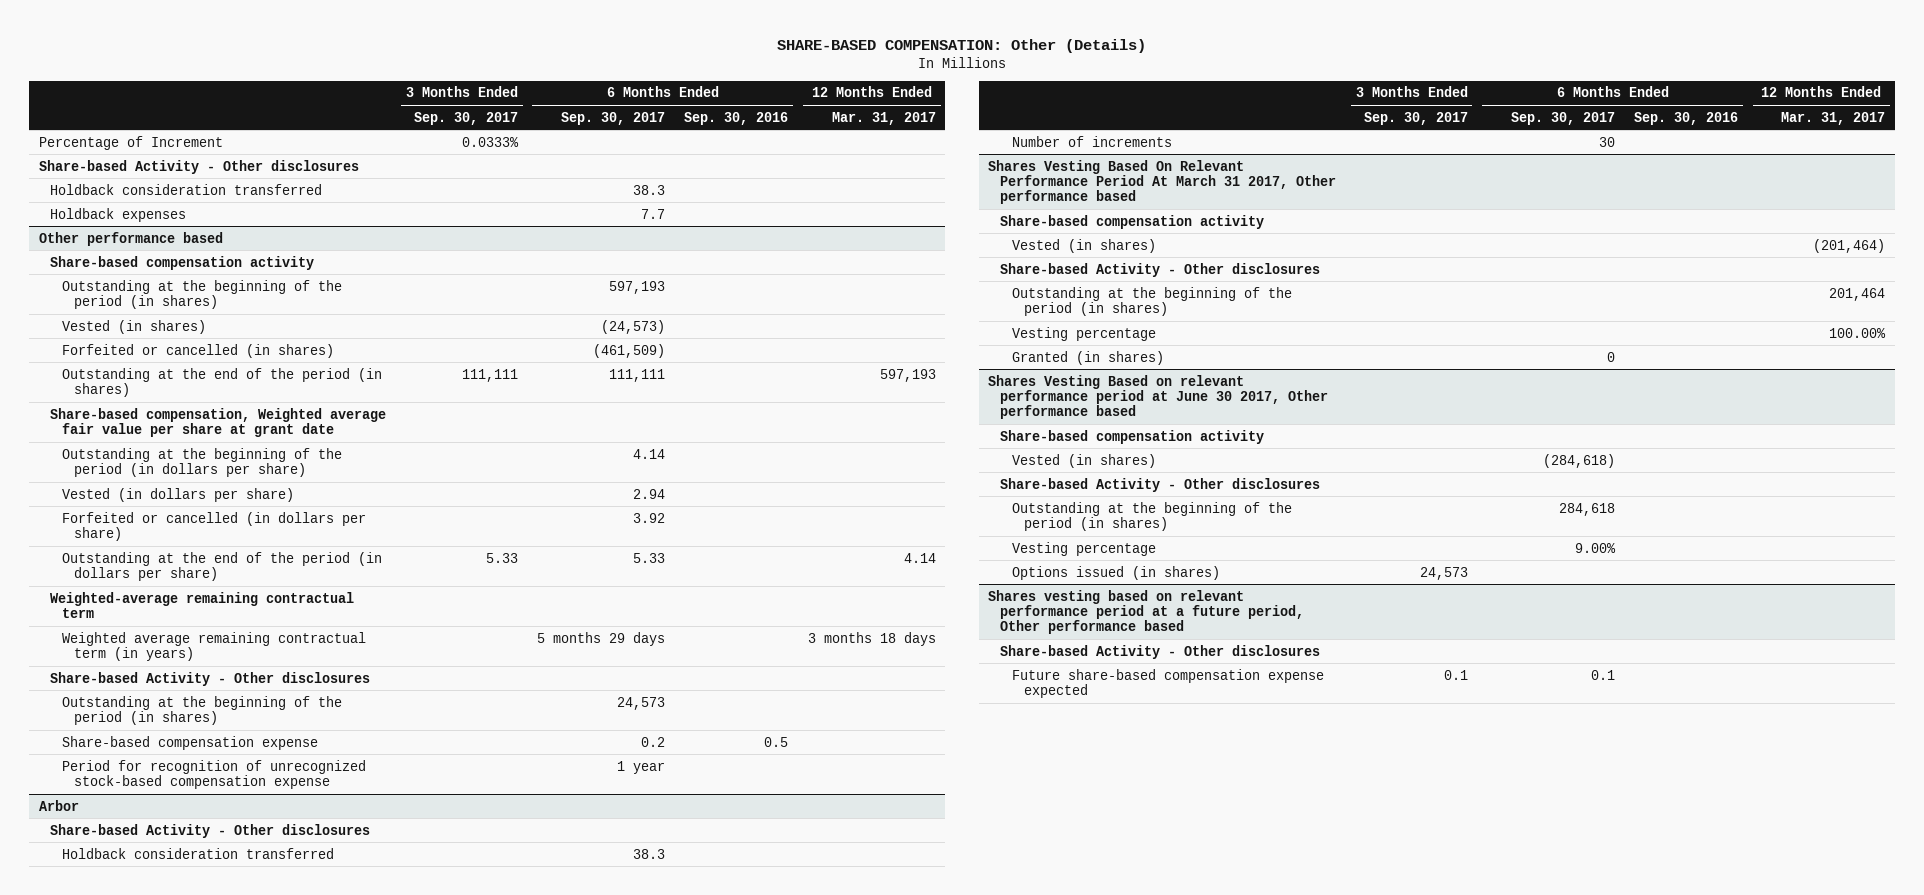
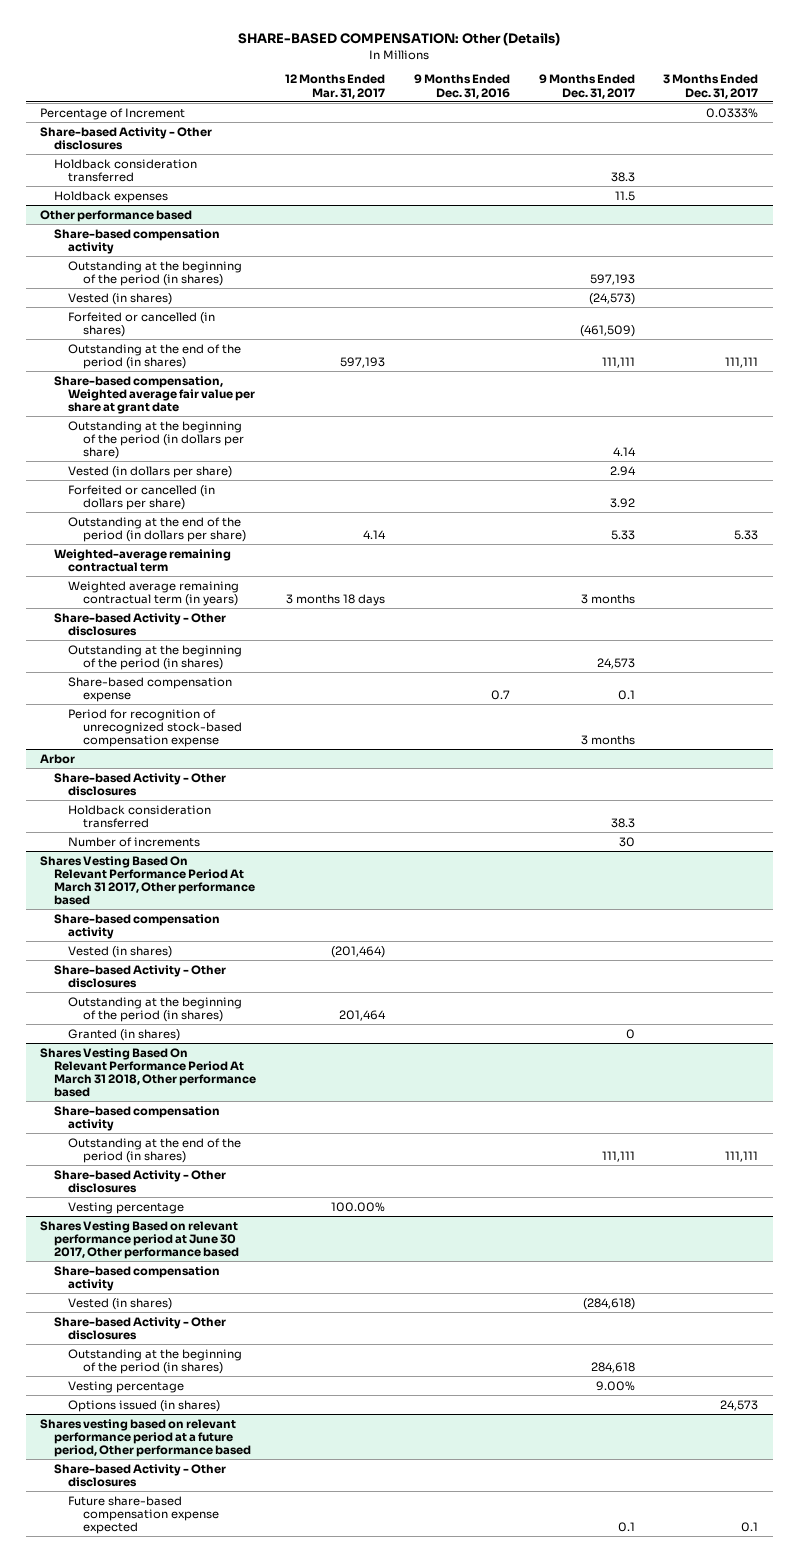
- | 3 Months Ended Sep. 30, 2017 | 6 Months Ended Sep. 30, 2017 | 6 Months Ended Sep. 30, 2016 | 12 Months Ended Mar. 31, 2017
+ | 12 Months Ended Mar. 31, 2017 | 9 Months Ended Dec. 31, 2016 | 9 Months Ended Dec. 31, 2017 | 3 Months Ended Dec. 31, 2017
@ Shares Vesting Based On Relevant Performance Period At March 31 2017, Other performance based
- Vesting percentage | | | | 100.00%
+ Shares Vesting Based On Relevant Performance Period At March 31 2018, Other performance based
+ Share-based compensation activity
+ Outstanding at the end of the period (in shares) | | | 111,111 | 111,111
+ Share-based Activity - Other disclosures
+ Vesting percentage | 100.00% | | |

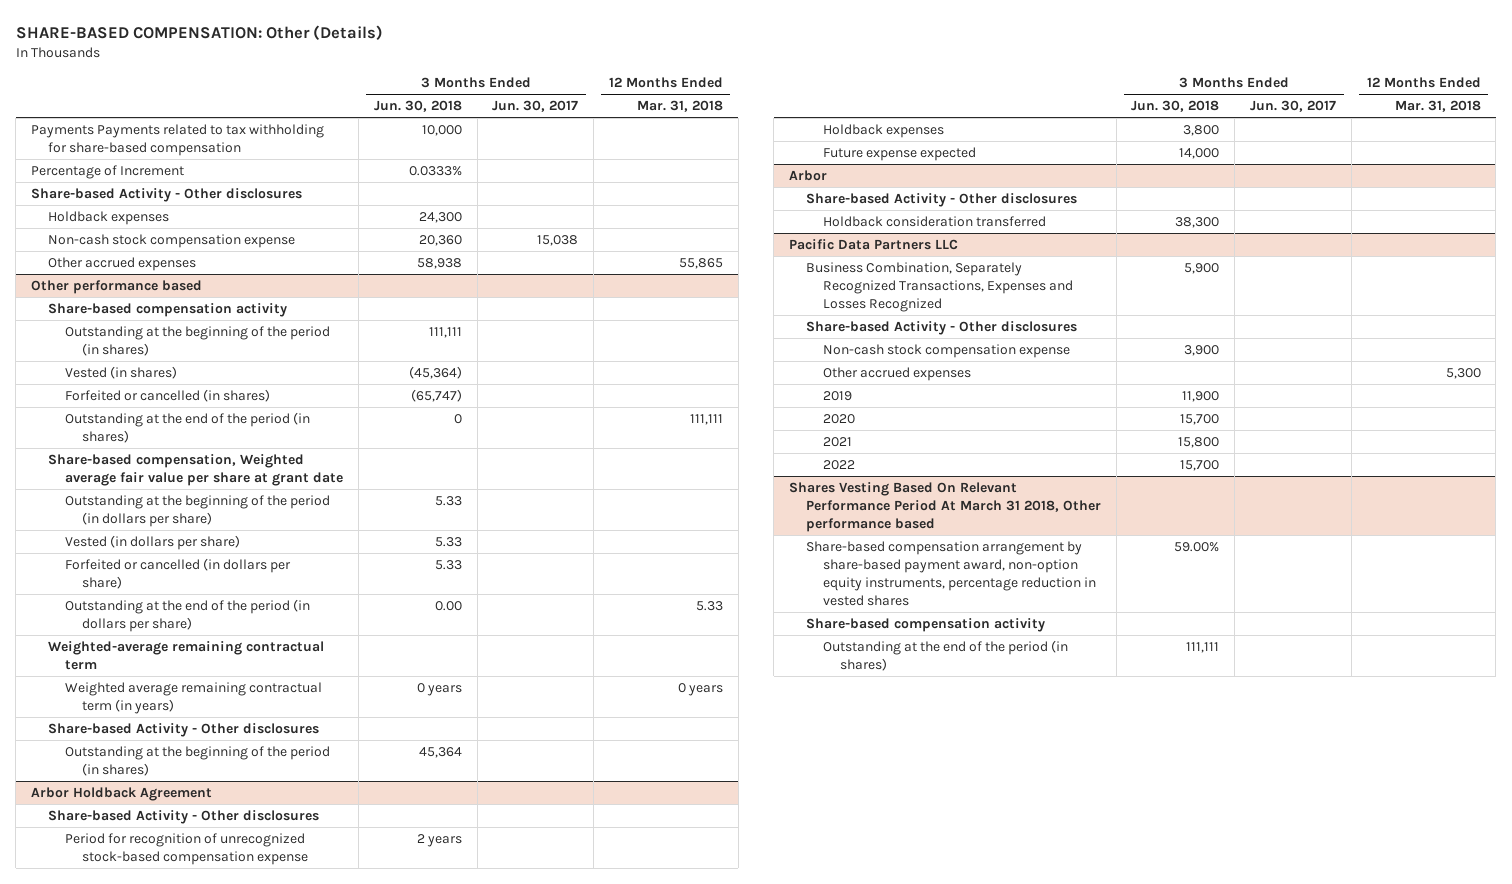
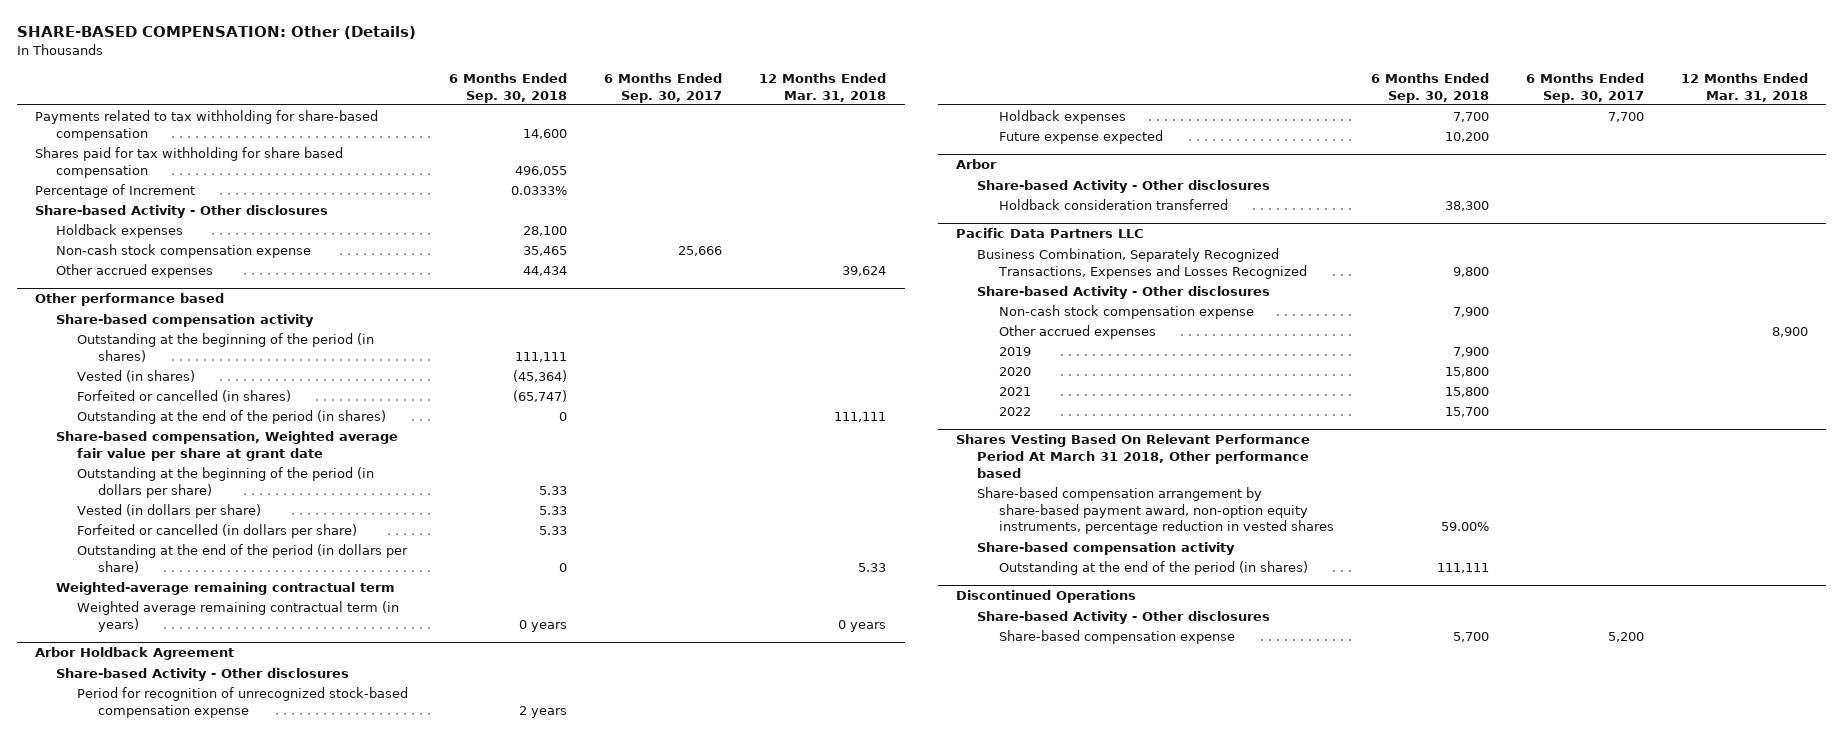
- | 3 Months Ended Jun. 30, 2018 | 3 Months Ended Jun. 30, 2017 | 12 Months Ended Mar. 31, 2018
+ | 6 Months Ended Sep. 30, 2018 | 6 Months Ended Sep. 30, 2017 | 12 Months Ended Mar. 31, 2018
- Payments Payments related to tax withholding for share-based compensation | 10,000 | |
+ Payments related to tax withholding for share-based compensation | 14,600 | |
+ Shares paid for tax withholding for share based compensation | 496,055 | |
- Other accrued expenses | 58,938 | | 55,865
+ Other accrued expenses | 44,434 | | 39,624
@ Other performance based
- Share-based Activity - Other disclosures
- Outstanding at the beginning of the period (in shares) | 45,364 | |
@ Pacific Data Partners LLC
- Other accrued expenses | | | 5,300
+ Other accrued expenses | | | 8,900
+ Discontinued Operations
+ Share-based Activity - Other disclosures
+ Share-based compensation expense | 5,700 | 5,200 |

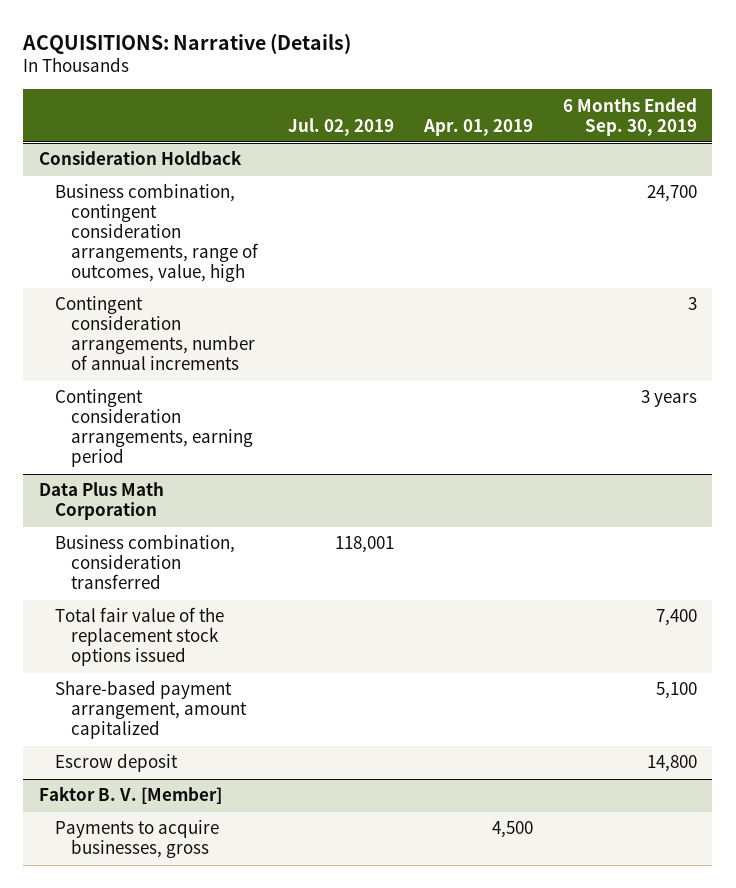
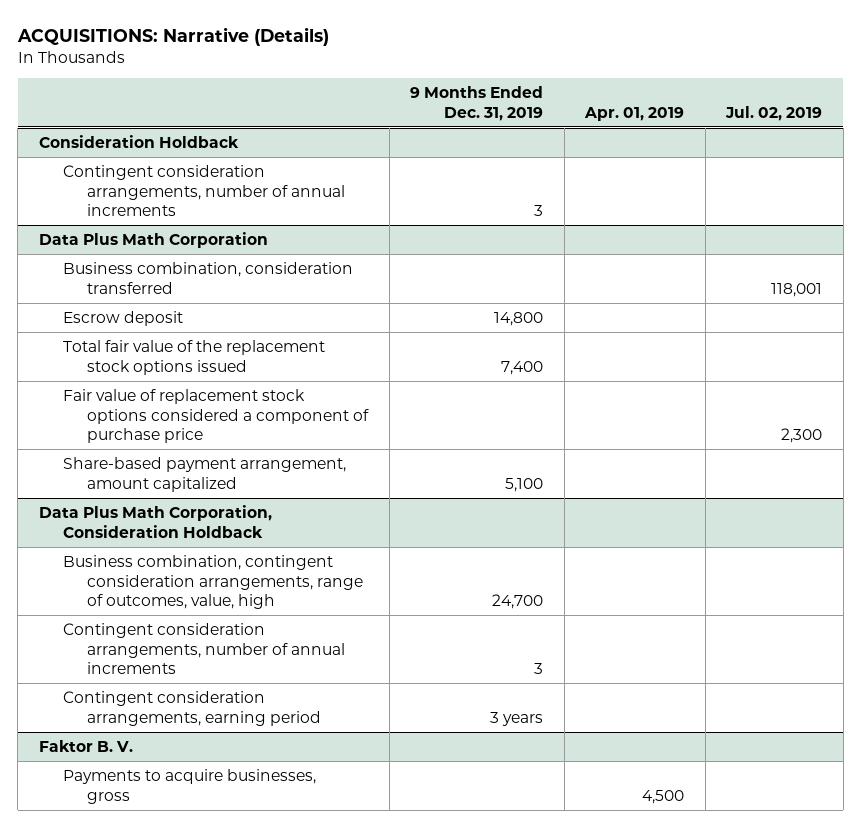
- | Jul. 02, 2019 | Apr. 01, 2019 | 6 Months Ended Sep. 30, 2019
+ | 9 Months Ended Dec. 31, 2019 | Apr. 01, 2019 | Jul. 02, 2019
@ Consideration Holdback
- Business combination, contingent consideration arrangements, range of outcomes, value, high | | | 24,700
- Contingent consideration arrangements, earning period | | | 3 years
@ Data Plus Math Corporation
moved up: Escrow deposit | 14,800 | |
+ Fair value of replacement stock options considered a component of purchase price | | | 2,300
- Faktor B. V. [Member]
+ Data Plus Math Corporation, Consideration Holdback
+ Business combination, contingent consideration arrangements, range of outcomes, value, high | 24,700 | |
+ Contingent consideration arrangements, number of annual increments | 3 | |
+ Contingent consideration arrangements, earning period | 3 years | |
+ Faktor B. V.

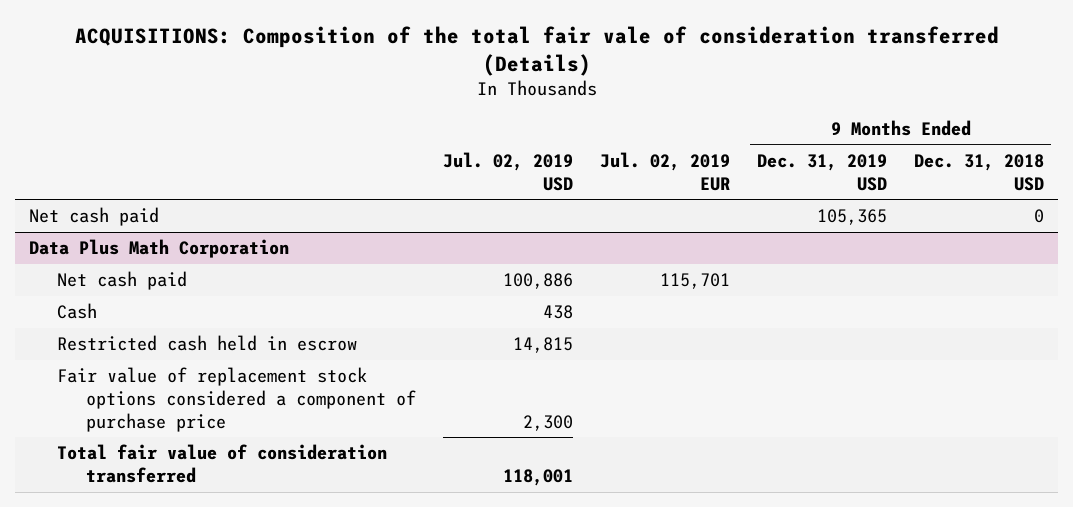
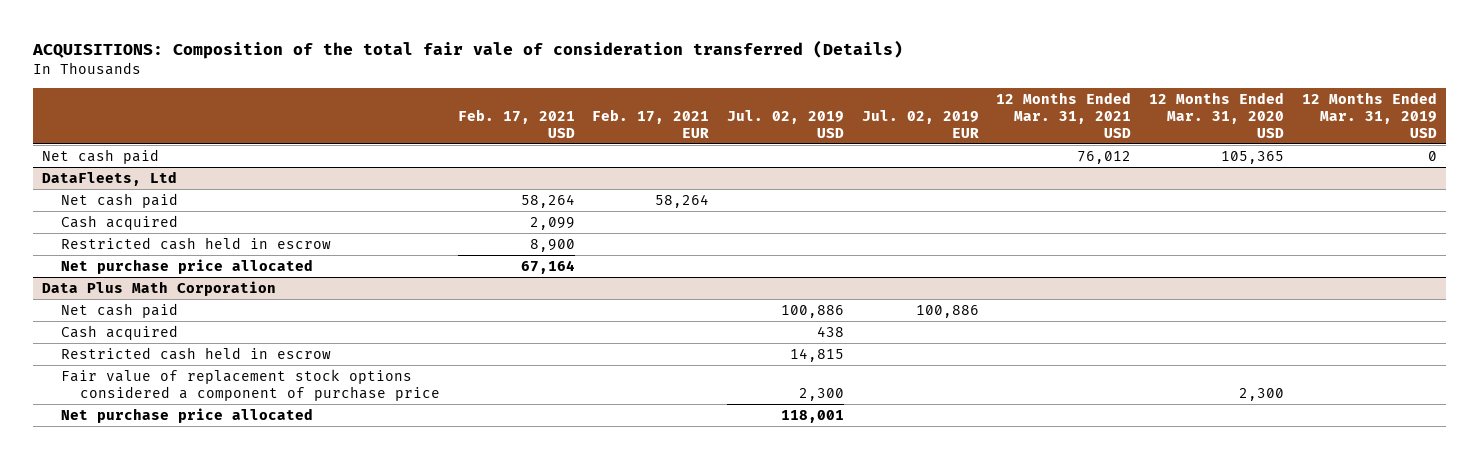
- | Jul. 02, 2019 USD | Jul. 02, 2019 EUR | 9 Months Ended Dec. 31, 2019 USD | 9 Months Ended Dec. 31, 2018 USD
+ | Feb. 17, 2021 USD | Feb. 17, 2021 EUR | Jul. 02, 2019 USD | Jul. 02, 2019 EUR | 12 Months Ended Mar. 31, 2021 USD | 12 Months Ended Mar. 31, 2020 USD | 12 Months Ended Mar. 31, 2019 USD
+ DataFleets, Ltd
+ Net cash paid | 58,264 | 58,264 | | | | |
+ Cash acquired | 2,099 | | | | | |
+ Restricted cash held in escrow | 8,900 | | | | | |
+ Net purchase price allocated | 67,164 | | | | | |
@ Data Plus Math Corporation
- Net cash paid | 100,886 | 115,701 | |
- Cash | 438 | | |
+ Net cash paid | | | 100,886 | 100,886 | | |
+ Cash acquired | | | 438 | | | |
- Total fair value of consideration transferred | 118,001 | | |
+ Net purchase price allocated | | | 118,001 | | | |

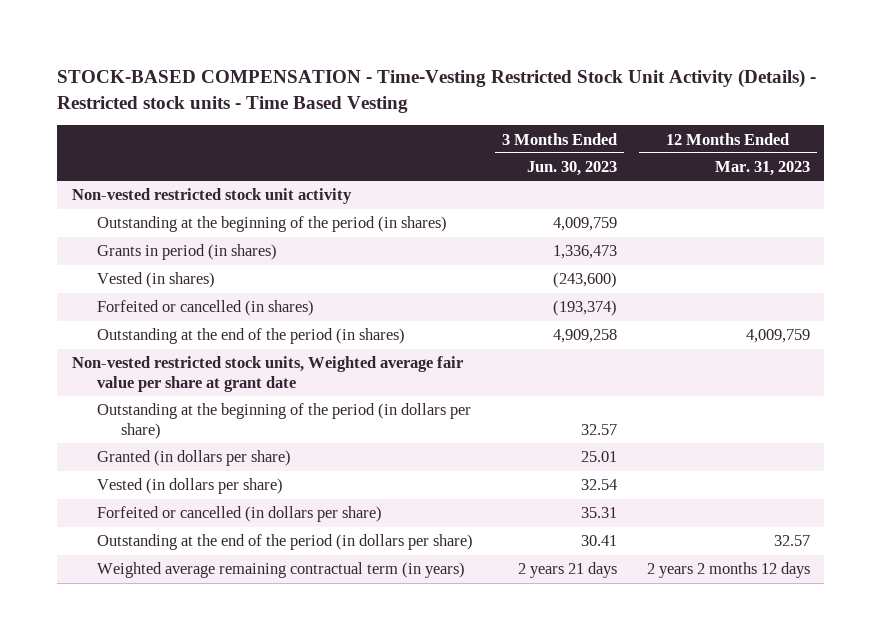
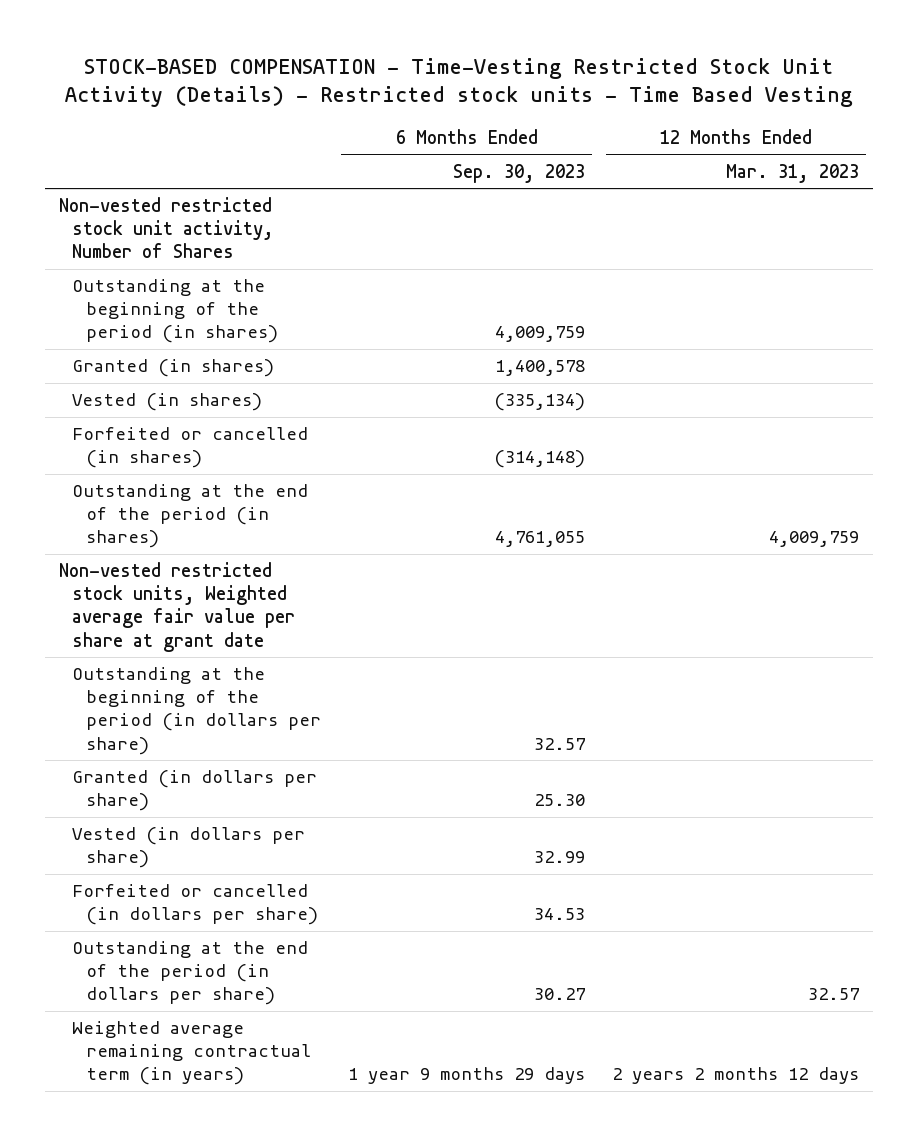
- | 3 Months Ended Jun. 30, 2023 | 12 Months Ended Mar. 31, 2023
+ | 6 Months Ended Sep. 30, 2023 | 12 Months Ended Mar. 31, 2023
- Non-vested restricted stock unit activity
+ Non-vested restricted stock unit activity, Number of Shares
- Grants in period (in shares) | 1,336,473 |
+ Granted (in shares) | 1,400,578 |

